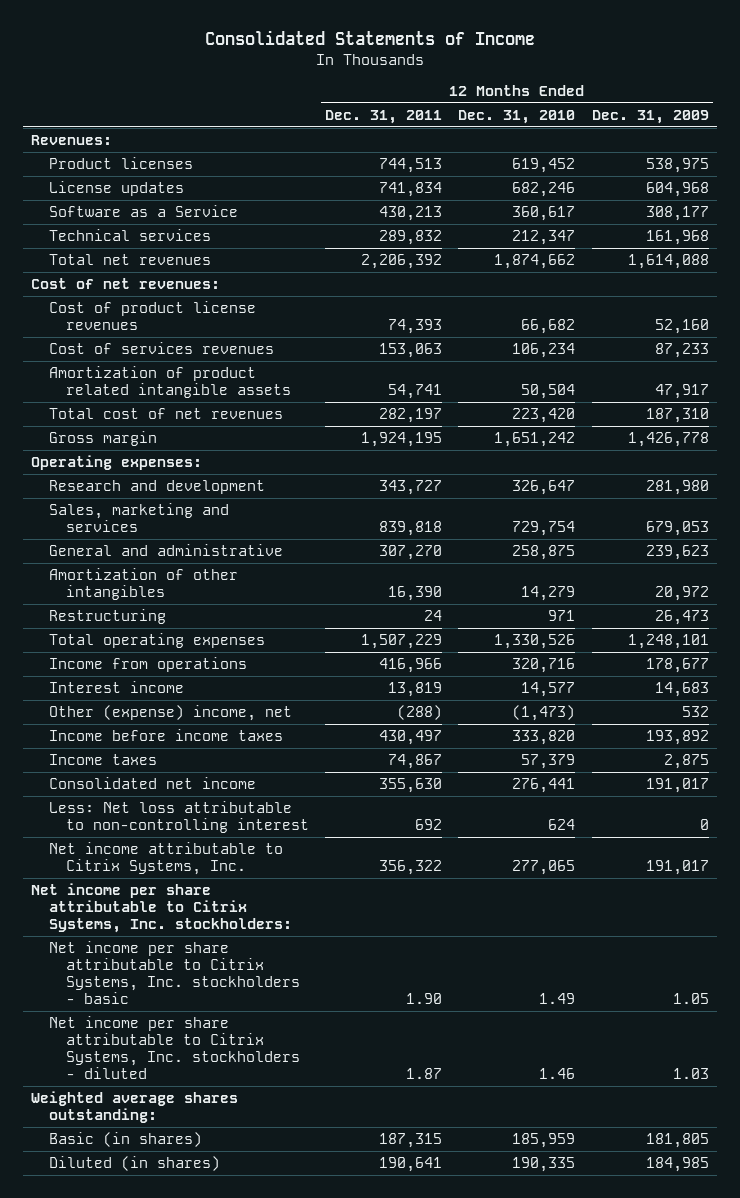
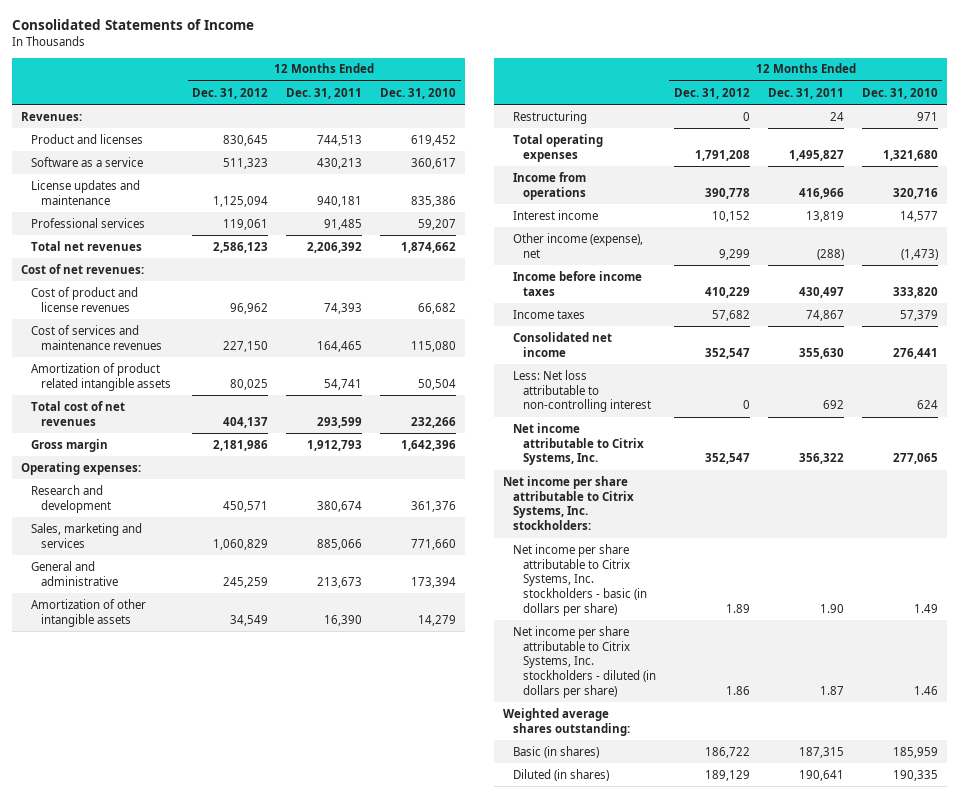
- | 12 Months Ended Dec. 31, 2011 | 12 Months Ended Dec. 31, 2010 | 12 Months Ended Dec. 31, 2009
+ | 12 Months Ended Dec. 31, 2012 | 12 Months Ended Dec. 31, 2011 | 12 Months Ended Dec. 31, 2010
- Product licenses | 744,513 | 619,452 | 538,975
- License updates | 741,834 | 682,246 | 604,968
- Software as a Service | 430,213 | 360,617 | 308,177
- Technical services | 289,832 | 212,347 | 161,968
+ Product and licenses | 830,645 | 744,513 | 619,452
+ Software as a service | 511,323 | 430,213 | 360,617
+ License updates and maintenance | 1,125,094 | 940,181 | 835,386
+ Professional services | 119,061 | 91,485 | 59,207
- Cost of product license revenues | 74,393 | 66,682 | 52,160
- Cost of services revenues | 153,063 | 106,234 | 87,233
+ Cost of product and license revenues | 96,962 | 74,393 | 66,682
+ Cost of services and maintenance revenues | 227,150 | 164,465 | 115,080
- Total cost of net revenues | 282,197 | 223,420 | 187,310
- Gross margin | 1,924,195 | 1,651,242 | 1,426,778
+ Total cost of net revenues | 404,137 | 293,599 | 232,266
+ Gross margin | 2,181,986 | 1,912,793 | 1,642,396
- Research and development | 343,727 | 326,647 | 281,980
- Sales, marketing and services | 839,818 | 729,754 | 679,053
- General and administrative | 307,270 | 258,875 | 239,623
- Amortization of other intangibles | 16,390 | 14,279 | 20,972
+ Research and development | 450,571 | 380,674 | 361,376
+ Sales, marketing and services | 1,060,829 | 885,066 | 771,660
+ General and administrative | 245,259 | 213,673 | 173,394
+ Amortization of other intangible assets | 34,549 | 16,390 | 14,279
- Total operating expenses | 1,507,229 | 1,330,526 | 1,248,101
+ Total operating expenses | 1,791,208 | 1,495,827 | 1,321,680
- Other (expense) income, net | (288) | (1,473) | 532
+ Other income (expense), net | 9,299 | (288) | (1,473)
- Net income per share attributable to Citrix Systems, Inc. stockholders - basic | 1.90 | 1.49 | 1.05
- Net income per share attributable to Citrix Systems, Inc. stockholders - diluted | 1.87 | 1.46 | 1.03
+ Net income per share attributable to Citrix Systems, Inc. stockholders - basic (in dollars per share) | 1.89 | 1.90 | 1.49
+ Net income per share attributable to Citrix Systems, Inc. stockholders - diluted (in dollars per share) | 1.86 | 1.87 | 1.46

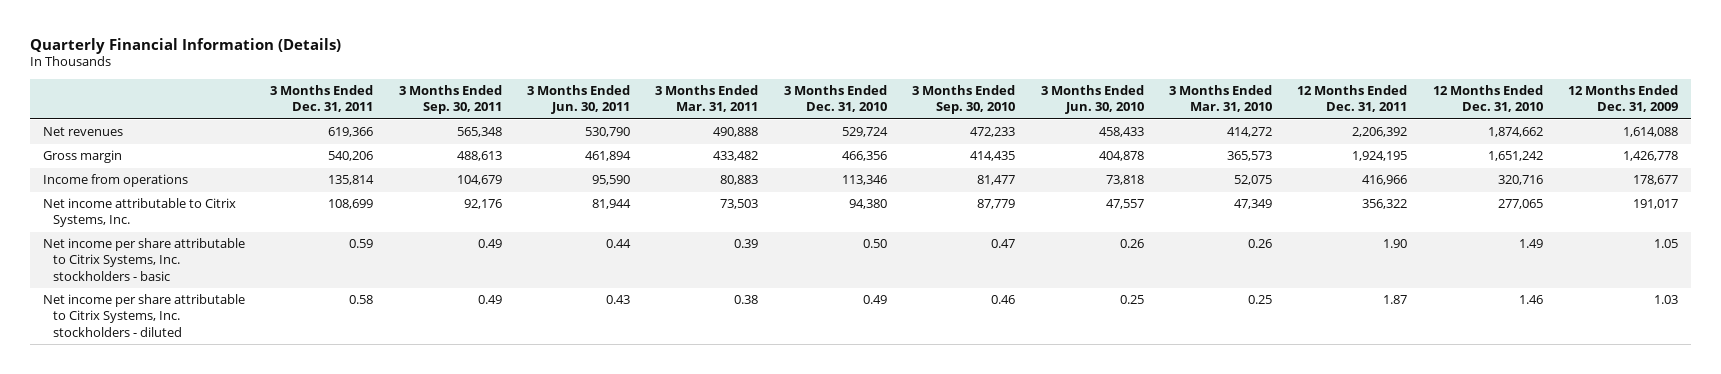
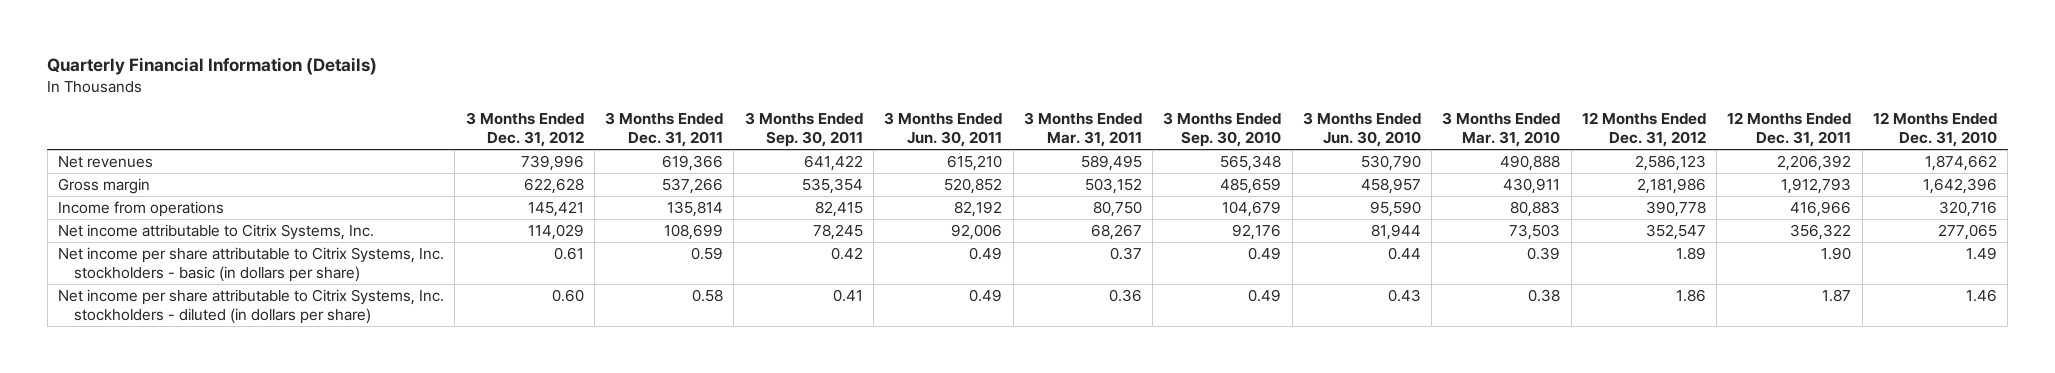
- | 3 Months Ended Dec. 31, 2011 | 3 Months Ended Sep. 30, 2011 | 3 Months Ended Jun. 30, 2011 | 3 Months Ended Mar. 31, 2011 | 3 Months Ended Dec. 31, 2010 | 3 Months Ended Sep. 30, 2010 | 3 Months Ended Jun. 30, 2010 | 3 Months Ended Mar. 31, 2010 | 12 Months Ended Dec. 31, 2011 | 12 Months Ended Dec. 31, 2010 | 12 Months Ended Dec. 31, 2009
+ | 3 Months Ended Dec. 31, 2012 | 3 Months Ended Dec. 31, 2011 | 3 Months Ended Sep. 30, 2011 | 3 Months Ended Jun. 30, 2011 | 3 Months Ended Mar. 31, 2011 | 3 Months Ended Sep. 30, 2010 | 3 Months Ended Jun. 30, 2010 | 3 Months Ended Mar. 31, 2010 | 12 Months Ended Dec. 31, 2012 | 12 Months Ended Dec. 31, 2011 | 12 Months Ended Dec. 31, 2010
- Net revenues | 619,366 | 565,348 | 530,790 | 490,888 | 529,724 | 472,233 | 458,433 | 414,272 | 2,206,392 | 1,874,662 | 1,614,088
- Gross margin | 540,206 | 488,613 | 461,894 | 433,482 | 466,356 | 414,435 | 404,878 | 365,573 | 1,924,195 | 1,651,242 | 1,426,778
- Income from operations | 135,814 | 104,679 | 95,590 | 80,883 | 113,346 | 81,477 | 73,818 | 52,075 | 416,966 | 320,716 | 178,677
- Net income attributable to Citrix Systems, Inc. | 108,699 | 92,176 | 81,944 | 73,503 | 94,380 | 87,779 | 47,557 | 47,349 | 356,322 | 277,065 | 191,017
- Net income per share attributable to Citrix Systems, Inc. stockholders - basic | 0.59 | 0.49 | 0.44 | 0.39 | 0.50 | 0.47 | 0.26 | 0.26 | 1.90 | 1.49 | 1.05
- Net income per share attributable to Citrix Systems, Inc. stockholders - diluted | 0.58 | 0.49 | 0.43 | 0.38 | 0.49 | 0.46 | 0.25 | 0.25 | 1.87 | 1.46 | 1.03
+ Net revenues | 739,996 | 619,366 | 641,422 | 615,210 | 589,495 | 565,348 | 530,790 | 490,888 | 2,586,123 | 2,206,392 | 1,874,662
+ Gross margin | 622,628 | 537,266 | 535,354 | 520,852 | 503,152 | 485,659 | 458,957 | 430,911 | 2,181,986 | 1,912,793 | 1,642,396
+ Income from operations | 145,421 | 135,814 | 82,415 | 82,192 | 80,750 | 104,679 | 95,590 | 80,883 | 390,778 | 416,966 | 320,716
+ Net income attributable to Citrix Systems, Inc. | 114,029 | 108,699 | 78,245 | 92,006 | 68,267 | 92,176 | 81,944 | 73,503 | 352,547 | 356,322 | 277,065
+ Net income per share attributable to Citrix Systems, Inc. stockholders - basic (in dollars per share) | 0.61 | 0.59 | 0.42 | 0.49 | 0.37 | 0.49 | 0.44 | 0.39 | 1.89 | 1.90 | 1.49
+ Net income per share attributable to Citrix Systems, Inc. stockholders - diluted (in dollars per share) | 0.60 | 0.58 | 0.41 | 0.49 | 0.36 | 0.49 | 0.43 | 0.38 | 1.86 | 1.87 | 1.46

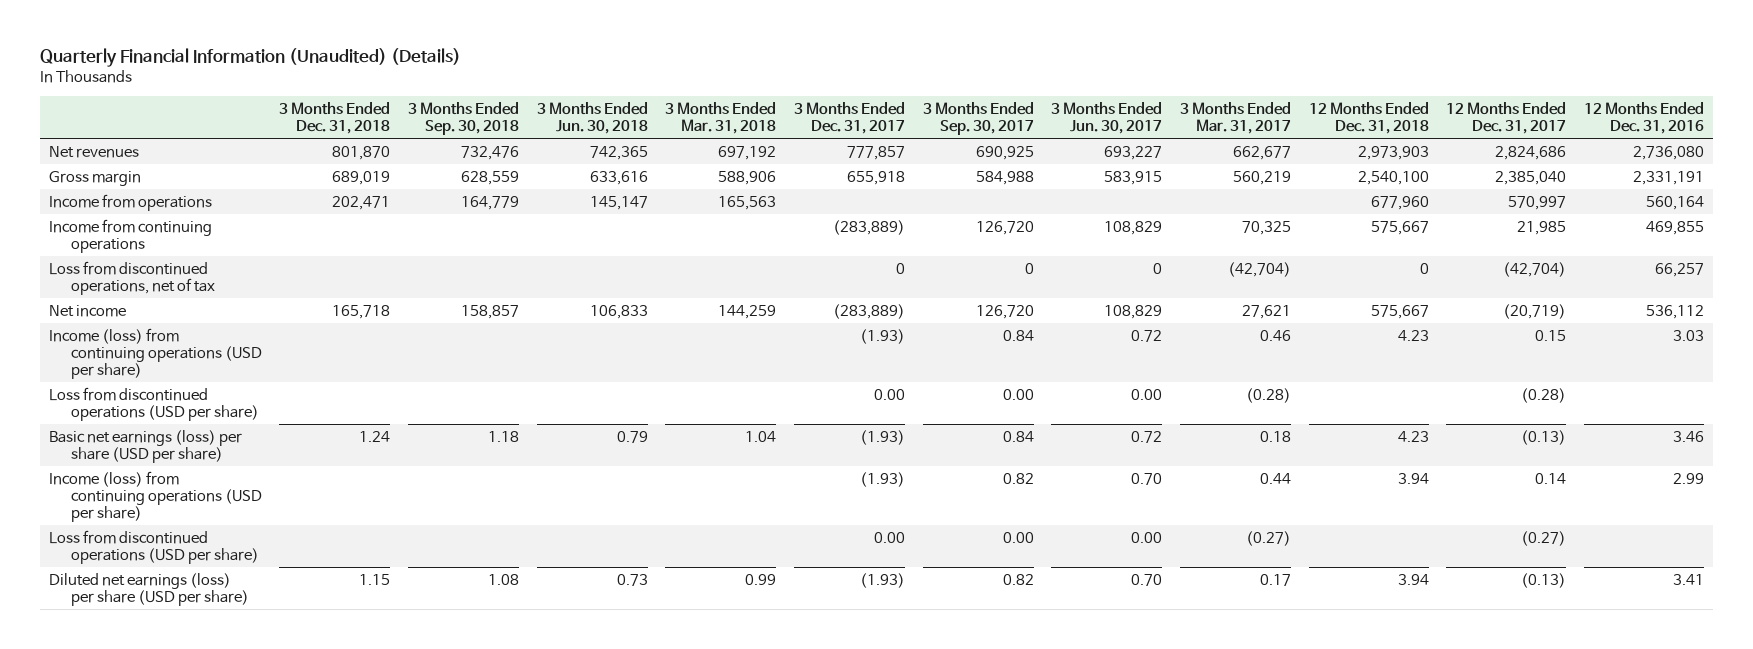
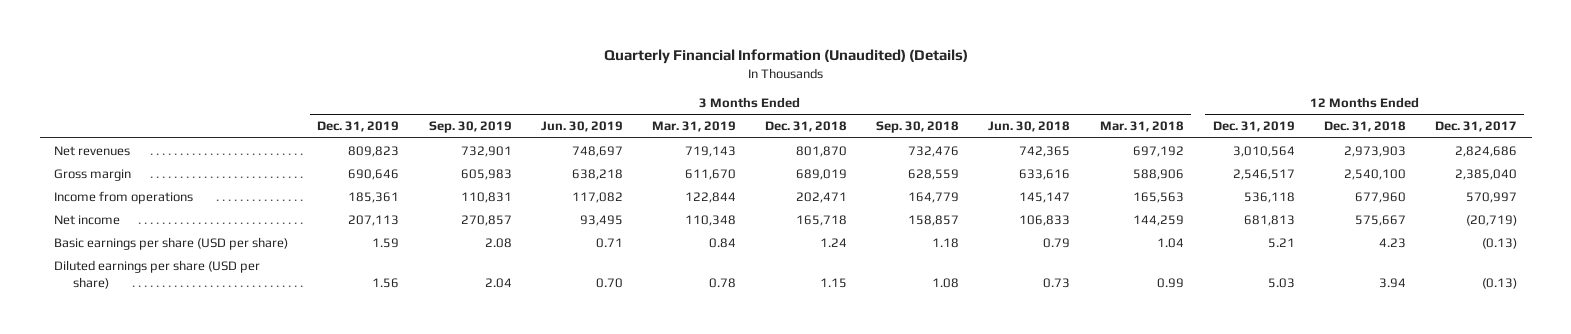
- | 3 Months Ended Dec. 31, 2018 | 3 Months Ended Sep. 30, 2018 | 3 Months Ended Jun. 30, 2018 | 3 Months Ended Mar. 31, 2018 | 3 Months Ended Dec. 31, 2017 | 3 Months Ended Sep. 30, 2017 | 3 Months Ended Jun. 30, 2017 | 3 Months Ended Mar. 31, 2017 | 12 Months Ended Dec. 31, 2018 | 12 Months Ended Dec. 31, 2017 | 12 Months Ended Dec. 31, 2016
+ | 3 Months Ended Dec. 31, 2019 | 3 Months Ended Sep. 30, 2019 | 3 Months Ended Jun. 30, 2019 | 3 Months Ended Mar. 31, 2019 | 3 Months Ended Dec. 31, 2018 | 3 Months Ended Sep. 30, 2018 | 3 Months Ended Jun. 30, 2018 | 3 Months Ended Mar. 31, 2018 | 12 Months Ended Dec. 31, 2019 | 12 Months Ended Dec. 31, 2018 | 12 Months Ended Dec. 31, 2017
- Income from continuing operations | | | | | (283,889) | 126,720 | 108,829 | 70,325 | 575,667 | 21,985 | 469,855
- Loss from discontinued operations, net of tax | | | | | 0 | 0 | 0 | (42,704) | 0 | (42,704) | 66,257
- Income (loss) from continuing operations (USD per share) | | | | | (1.93) | 0.84 | 0.72 | 0.46 | 4.23 | 0.15 | 3.03
- Loss from discontinued operations (USD per share) | | | | | 0.00 | 0.00 | 0.00 | (0.28) | | (0.28) |
- Basic net earnings (loss) per share (USD per share) | 1.24 | 1.18 | 0.79 | 1.04 | (1.93) | 0.84 | 0.72 | 0.18 | 4.23 | (0.13) | 3.46
- Income (loss) from continuing operations (USD per share) | | | | | (1.93) | 0.82 | 0.70 | 0.44 | 3.94 | 0.14 | 2.99
- Loss from discontinued operations (USD per share) | | | | | 0.00 | 0.00 | 0.00 | (0.27) | | (0.27) |
- Diluted net earnings (loss) per share (USD per share) | 1.15 | 1.08 | 0.73 | 0.99 | (1.93) | 0.82 | 0.70 | 0.17 | 3.94 | (0.13) | 3.41
+ Basic earnings per share (USD per share) | 1.59 | 2.08 | 0.71 | 0.84 | 1.24 | 1.18 | 0.79 | 1.04 | 5.21 | 4.23 | (0.13)
+ Diluted earnings per share (USD per share) | 1.56 | 2.04 | 0.70 | 0.78 | 1.15 | 1.08 | 0.73 | 0.99 | 5.03 | 3.94 | (0.13)

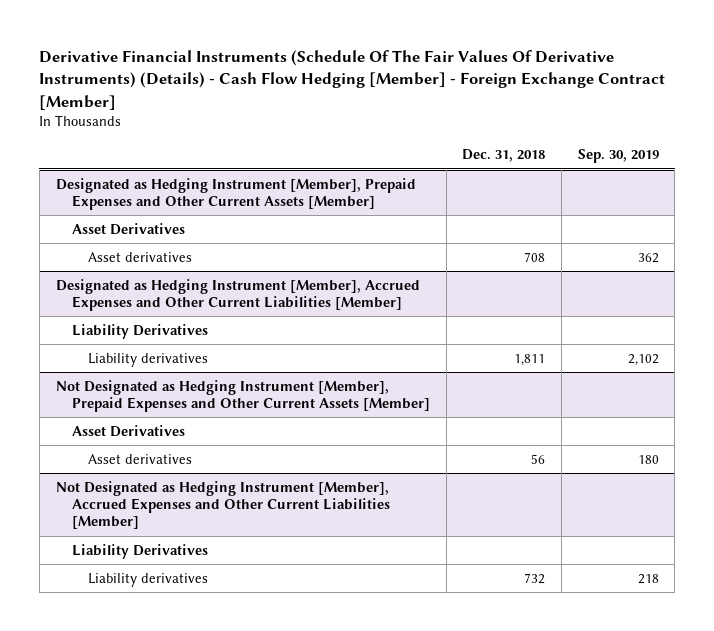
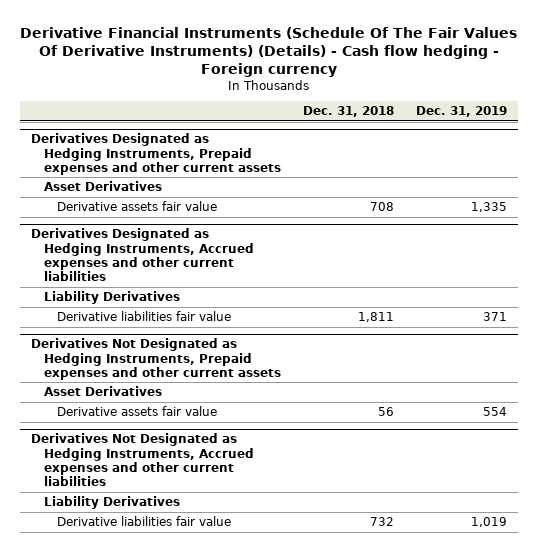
- Derivative Financial Instruments (Schedule Of The Fair Values Of Derivative Instruments) (Details) - Cash Flow Hedging [Member] - Foreign Exchange Contract [Member]
+ Derivative Financial Instruments (Schedule Of The Fair Values Of Derivative Instruments) (Details) - Cash flow hedging - Foreign currency
- | Dec. 31, 2018 | Sep. 30, 2019
+ | Dec. 31, 2018 | Dec. 31, 2019
- Designated as Hedging Instrument [Member], Prepaid Expenses and Other Current Assets [Member]
+ Derivatives Designated as Hedging Instruments, Prepaid expenses and other current assets
- Asset derivatives | 708 | 362
- Designated as Hedging Instrument [Member], Accrued Expenses and Other Current Liabilities [Member]
+ Derivative assets fair value | 708 | 1,335
+ Derivatives Designated as Hedging Instruments, Accrued expenses and other current liabilities
- Liability derivatives | 1,811 | 2,102
- Not Designated as Hedging Instrument [Member], Prepaid Expenses and Other Current Assets [Member]
+ Derivative liabilities fair value | 1,811 | 371
+ Derivatives Not Designated as Hedging Instruments, Prepaid expenses and other current assets
- Asset derivatives | 56 | 180
- Not Designated as Hedging Instrument [Member], Accrued Expenses and Other Current Liabilities [Member]
+ Derivative assets fair value | 56 | 554
+ Derivatives Not Designated as Hedging Instruments, Accrued expenses and other current liabilities
- Liability derivatives | 732 | 218
+ Derivative liabilities fair value | 732 | 1,019

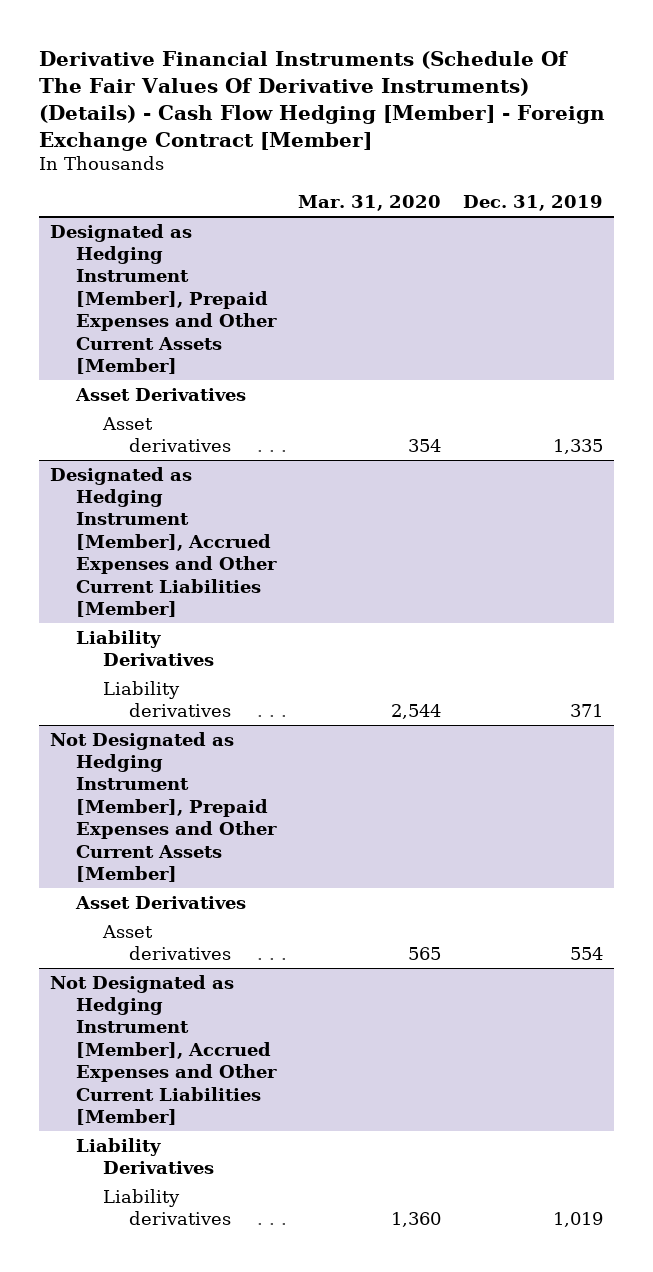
- Derivative Financial Instruments (Schedule Of The Fair Values Of Derivative Instruments) (Details) - Cash flow hedging - Foreign currency
+ Derivative Financial Instruments (Schedule Of The Fair Values Of Derivative Instruments) (Details) - Cash Flow Hedging [Member] - Foreign Exchange Contract [Member]
- | Dec. 31, 2018 | Dec. 31, 2019
+ | Mar. 31, 2020 | Dec. 31, 2019
- Derivatives Designated as Hedging Instruments, Prepaid expenses and other current assets
+ Designated as Hedging Instrument [Member], Prepaid Expenses and Other Current Assets [Member]
- Derivative assets fair value | 708 | 1,335
- Derivatives Designated as Hedging Instruments, Accrued expenses and other current liabilities
+ Asset derivatives | 354 | 1,335
+ Designated as Hedging Instrument [Member], Accrued Expenses and Other Current Liabilities [Member]
- Derivative liabilities fair value | 1,811 | 371
- Derivatives Not Designated as Hedging Instruments, Prepaid expenses and other current assets
+ Liability derivatives | 2,544 | 371
+ Not Designated as Hedging Instrument [Member], Prepaid Expenses and Other Current Assets [Member]
- Derivative assets fair value | 56 | 554
- Derivatives Not Designated as Hedging Instruments, Accrued expenses and other current liabilities
+ Asset derivatives | 565 | 554
+ Not Designated as Hedging Instrument [Member], Accrued Expenses and Other Current Liabilities [Member]
- Derivative liabilities fair value | 732 | 1,019
+ Liability derivatives | 1,360 | 1,019

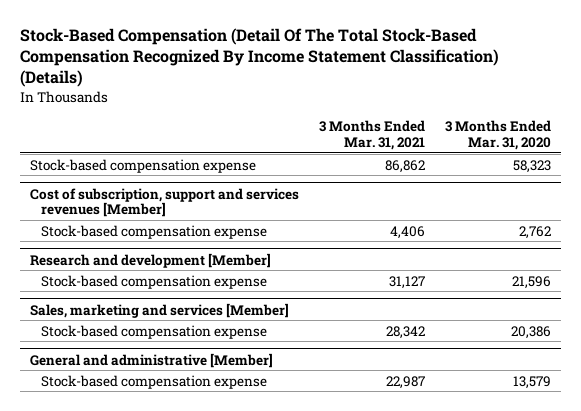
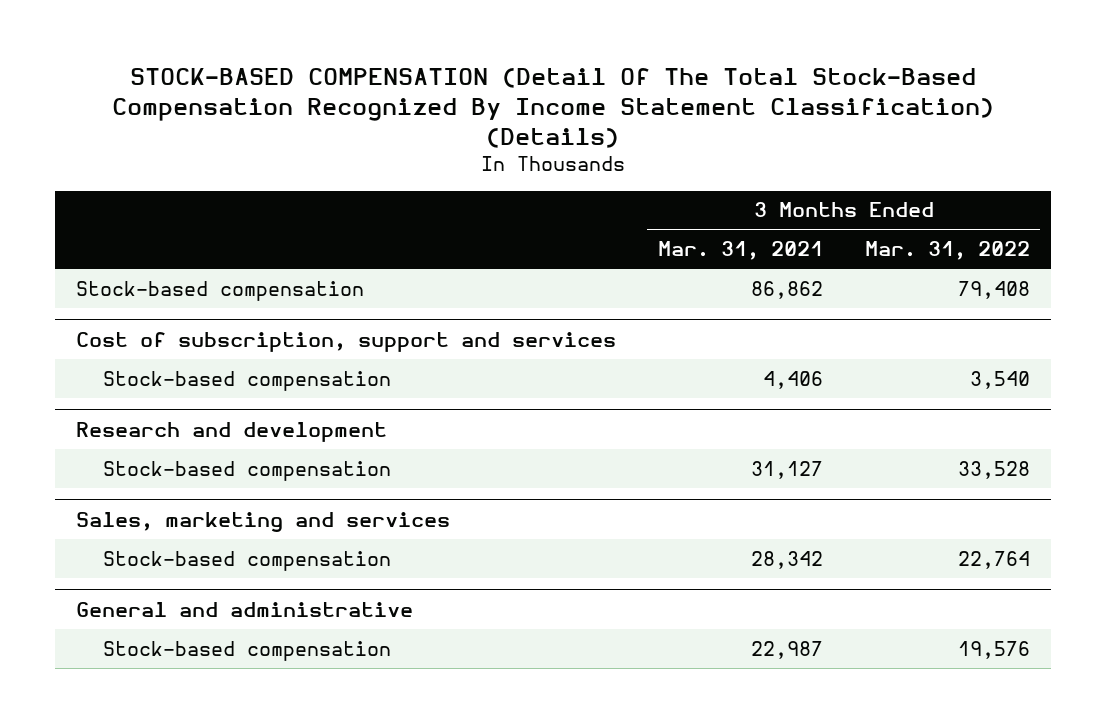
- Stock-Based Compensation (Detail Of The Total Stock-Based Compensation Recognized By Income Statement Classification) (Details)
+ STOCK-BASED COMPENSATION (Detail Of The Total Stock-Based Compensation Recognized By Income Statement Classification) (Details)
- | 3 Months Ended Mar. 31, 2021 | 3 Months Ended Mar. 31, 2020
+ | 3 Months Ended Mar. 31, 2021 | 3 Months Ended Mar. 31, 2022
- Stock-based compensation expense | 86,862 | 58,323
- Cost of subscription, support and services revenues [Member]
- Stock-based compensation expense | 4,406 | 2,762
- Research and development [Member]
- Stock-based compensation expense | 31,127 | 21,596
- Sales, marketing and services [Member]
- Stock-based compensation expense | 28,342 | 20,386
- General and administrative [Member]
- Stock-based compensation expense | 22,987 | 13,579
+ Stock-based compensation | 86,862 | 79,408
+ Cost of subscription, support and services
+ Stock-based compensation | 4,406 | 3,540
+ Research and development
+ Stock-based compensation | 31,127 | 33,528
+ Sales, marketing and services
+ Stock-based compensation | 28,342 | 22,764
+ General and administrative
+ Stock-based compensation | 22,987 | 19,576

